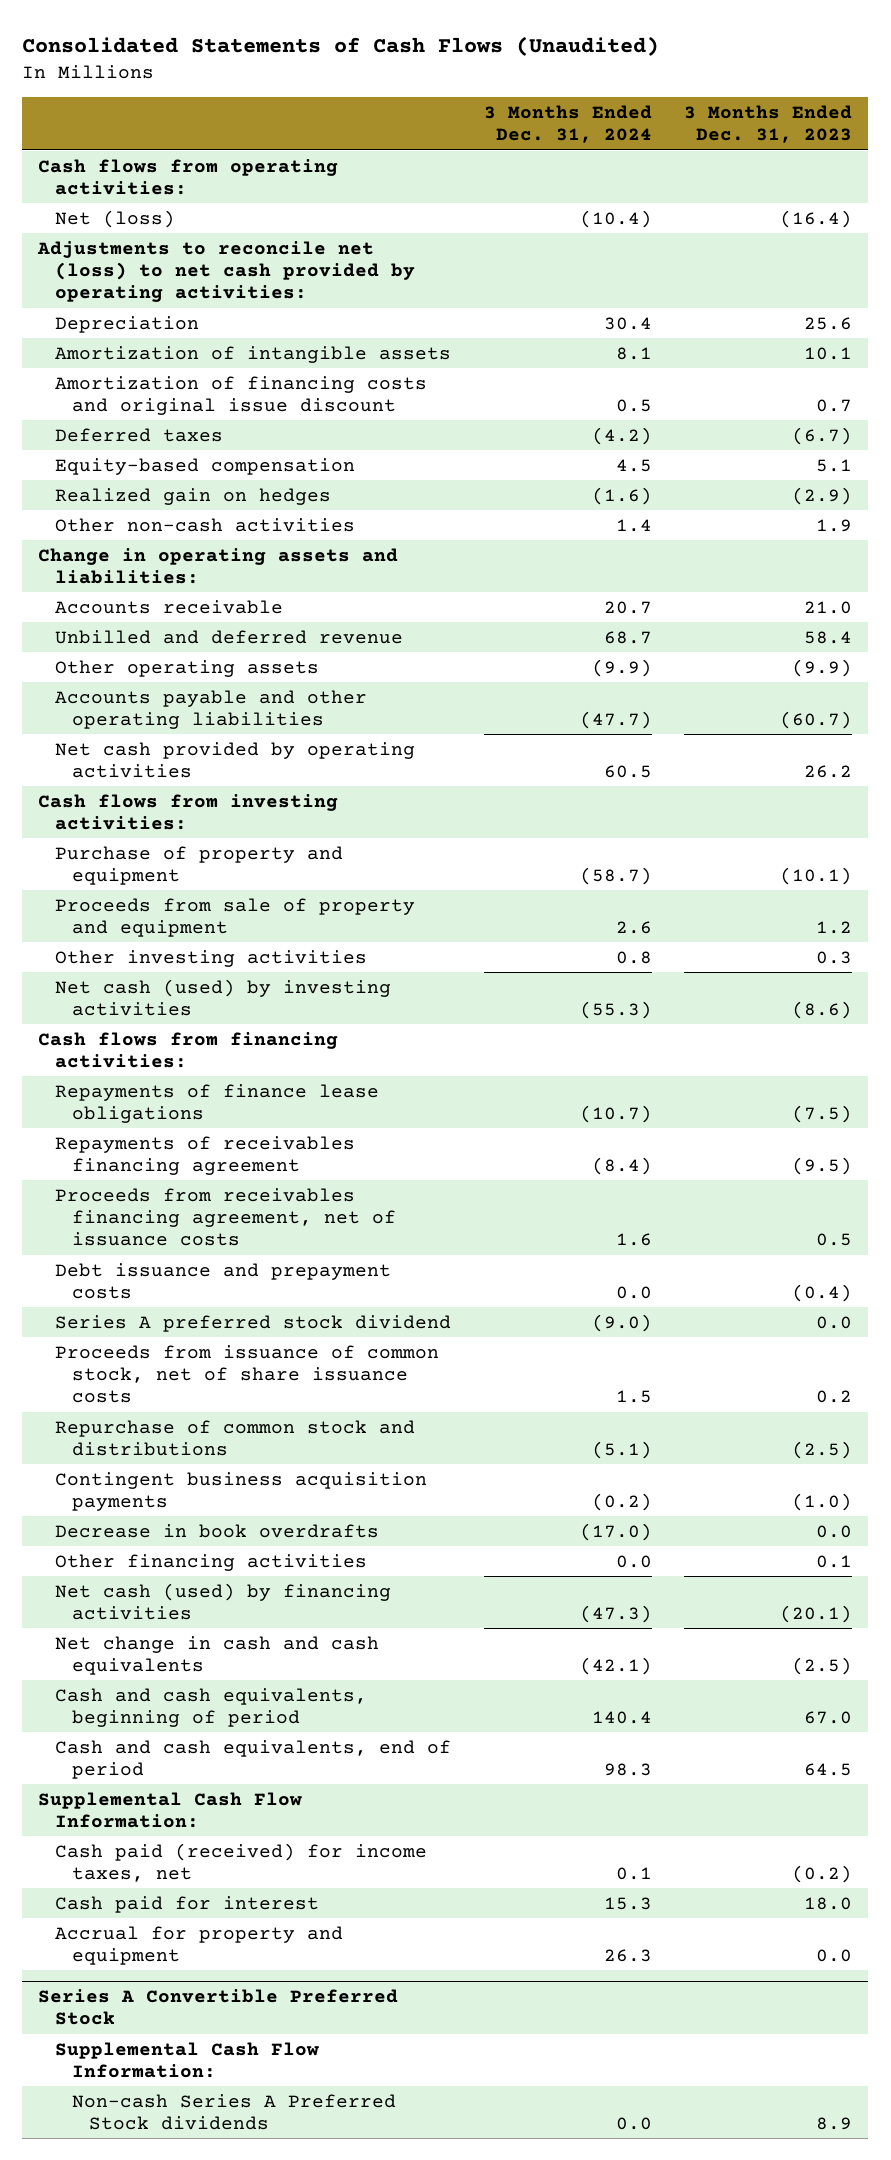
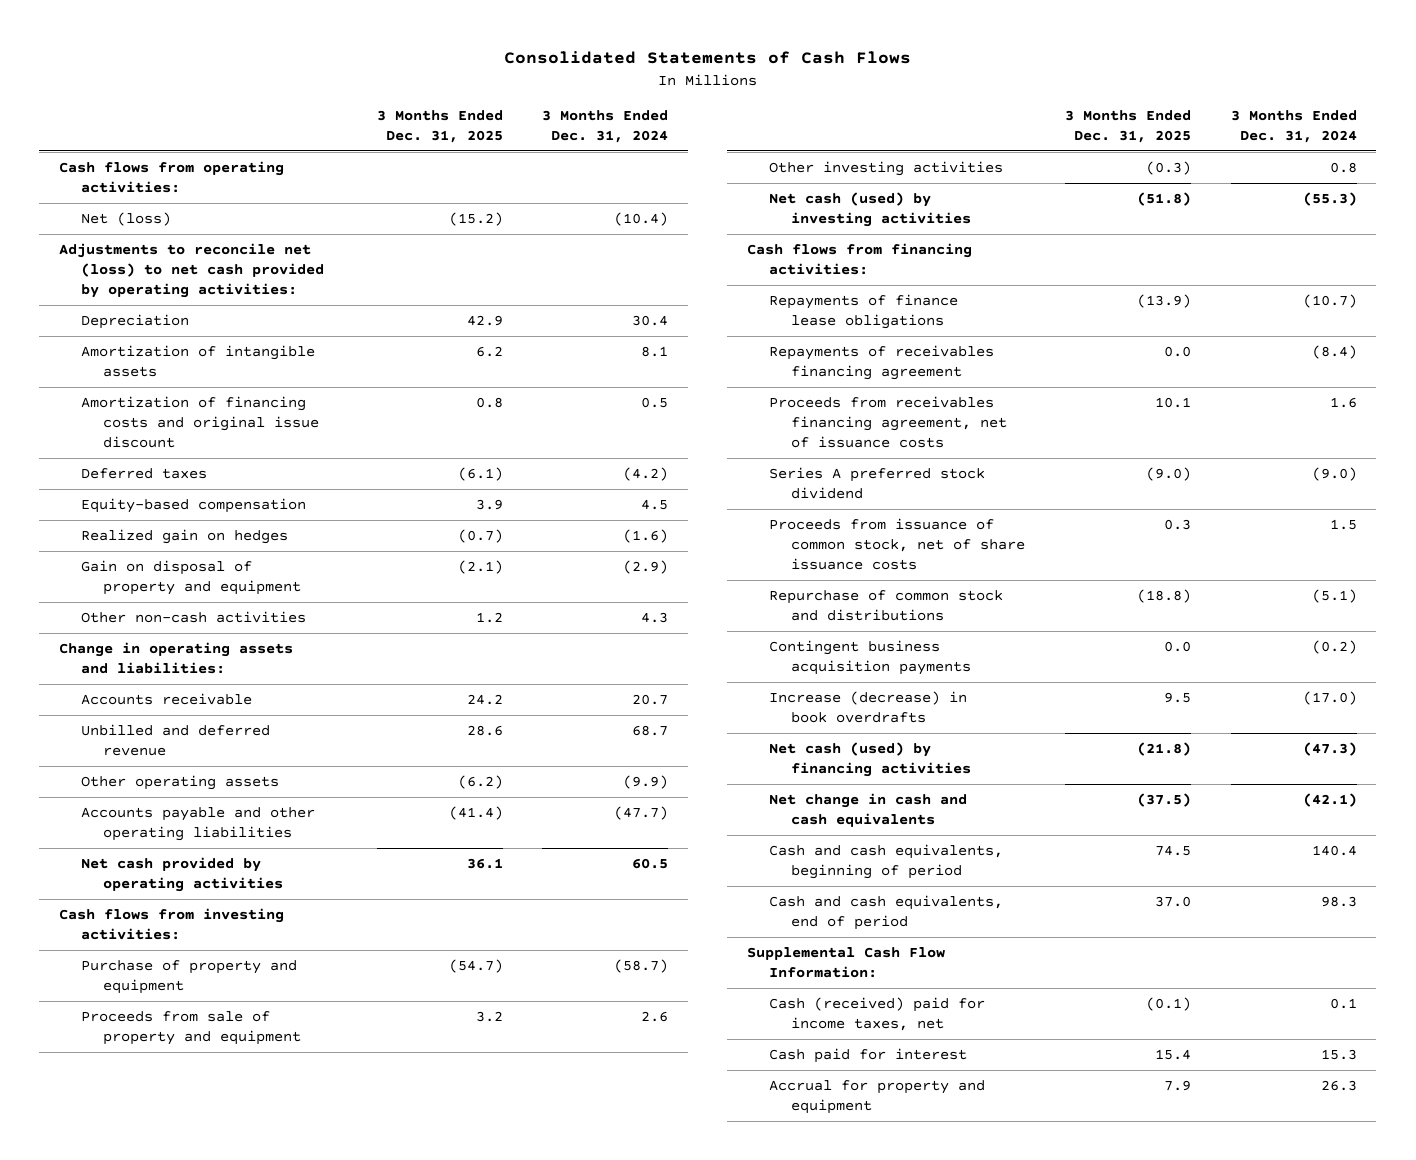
- Consolidated Statements of Cash Flows (Unaudited)
+ Consolidated Statements of Cash Flows
- | 3 Months Ended Dec. 31, 2024 | 3 Months Ended Dec. 31, 2023
+ | 3 Months Ended Dec. 31, 2025 | 3 Months Ended Dec. 31, 2024
- Other non-cash activities | 1.4 | 1.9
+ Gain on disposal of property and equipment | (2.1) | (2.9)
+ Other non-cash activities | 1.2 | 4.3
- Debt issuance and prepayment costs | 0.0 | (0.4)
- Decrease in book overdrafts | (17.0) | 0.0
- Other financing activities | 0.0 | 0.1
+ Increase (decrease) in book overdrafts | 9.5 | (17.0)
- Cash paid (received) for income taxes, net | 0.1 | (0.2)
+ Cash (received) paid for income taxes, net | (0.1) | 0.1
- Series A Convertible Preferred Stock
- Supplemental Cash Flow Information:
- Non-cash Series A Preferred Stock dividends | 0.0 | 8.9

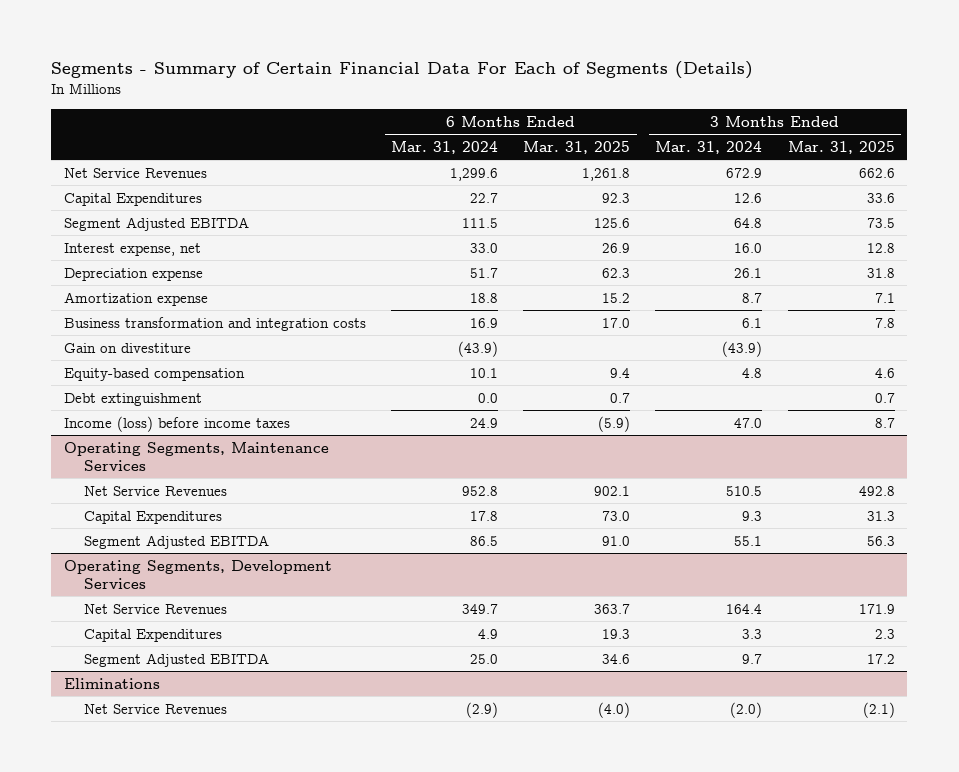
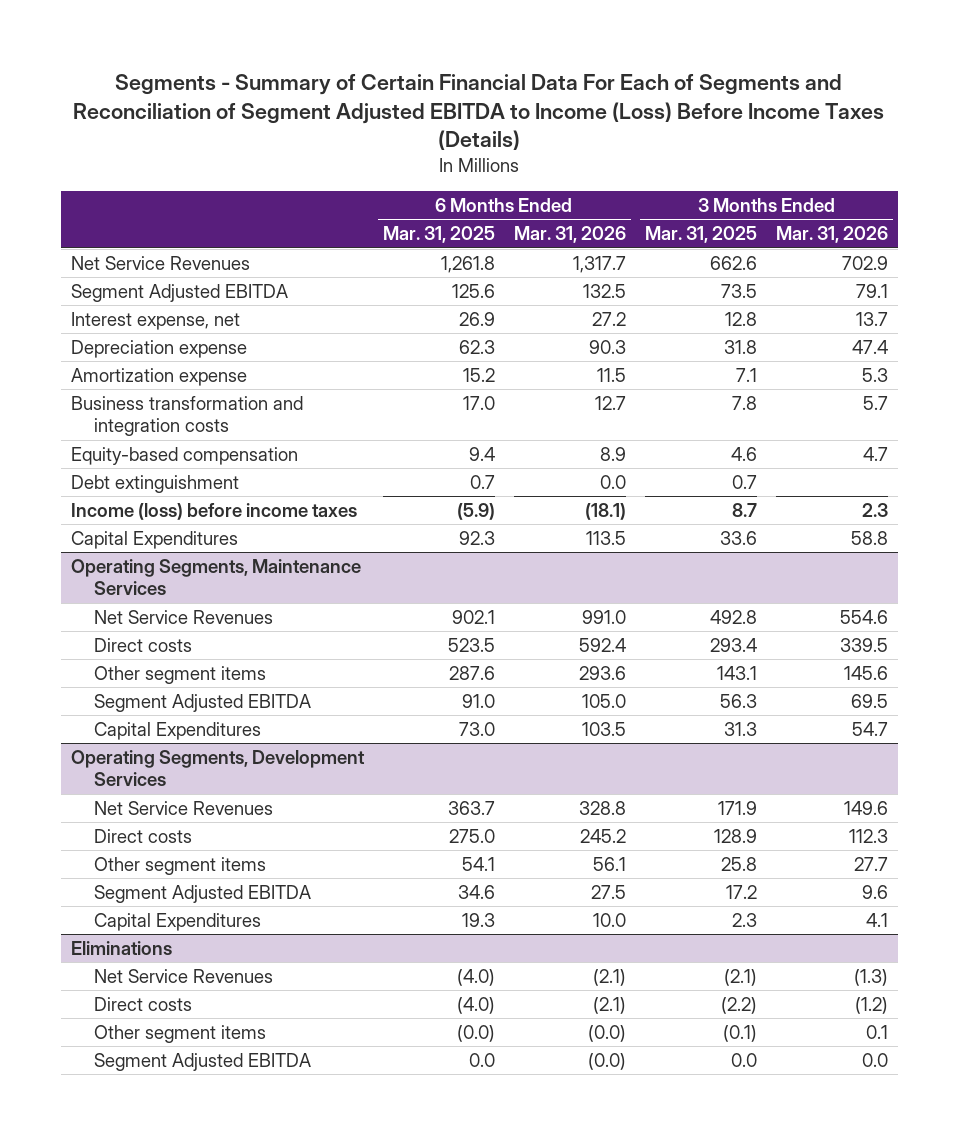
- Segments - Summary of Certain Financial Data For Each of Segments (Details)
+ Segments - Summary of Certain Financial Data For Each of Segments and Reconciliation of Segment Adjusted EBITDA to Income (Loss) Before Income Taxes (Details)
- | 6 Months Ended Mar. 31, 2024 | 6 Months Ended Mar. 31, 2025 | 3 Months Ended Mar. 31, 2024 | 3 Months Ended Mar. 31, 2025
+ | 6 Months Ended Mar. 31, 2025 | 6 Months Ended Mar. 31, 2026 | 3 Months Ended Mar. 31, 2025 | 3 Months Ended Mar. 31, 2026
- Gain on divestiture | (43.9) | | (43.9) |
moved down: Capital Expenditures | 92.3 | 113.5 | 33.6 | 58.8
@ Operating Segments, Maintenance Services
+ Direct costs | 523.5 | 592.4 | 293.4 | 339.5
+ Other segment items | 287.6 | 293.6 | 143.1 | 145.6
moved down: Capital Expenditures | 73.0 | 103.5 | 31.3 | 54.7
@ Operating Segments, Development Services
+ Direct costs | 275.0 | 245.2 | 128.9 | 112.3
+ Other segment items | 54.1 | 56.1 | 25.8 | 27.7
moved down: Capital Expenditures | 19.3 | 10.0 | 2.3 | 4.1
@ Eliminations
+ Direct costs | (4.0) | (2.1) | (2.2) | (1.2)
+ Other segment items | (0.0) | (0.0) | (0.1) | 0.1
+ Segment Adjusted EBITDA | 0.0 | (0.0) | 0.0 | 0.0

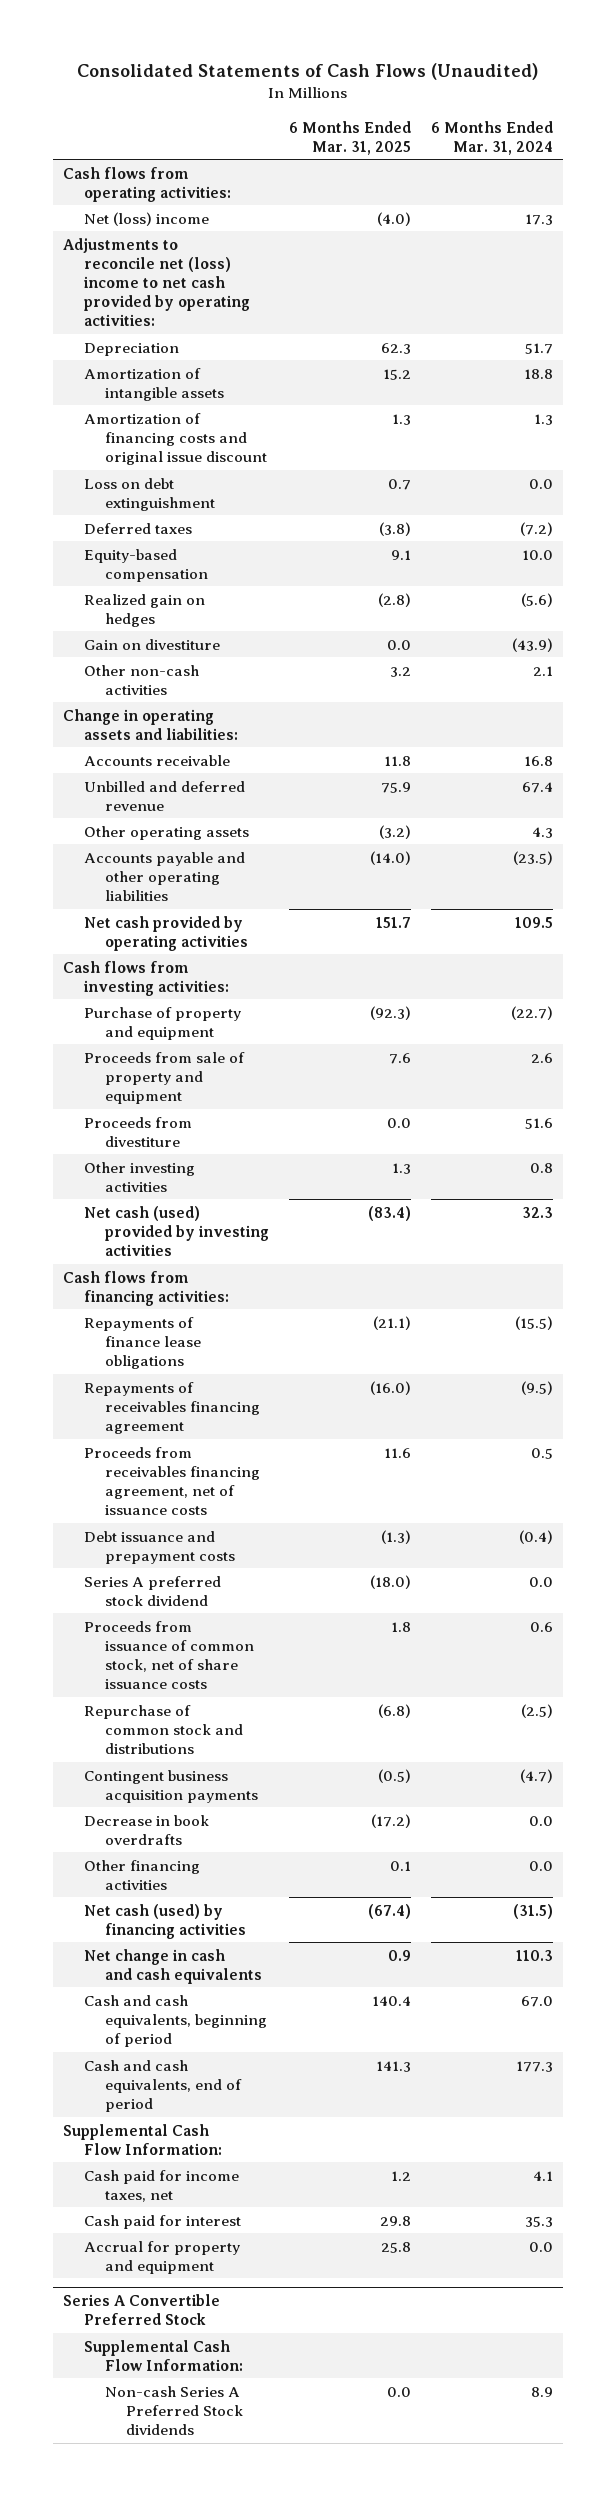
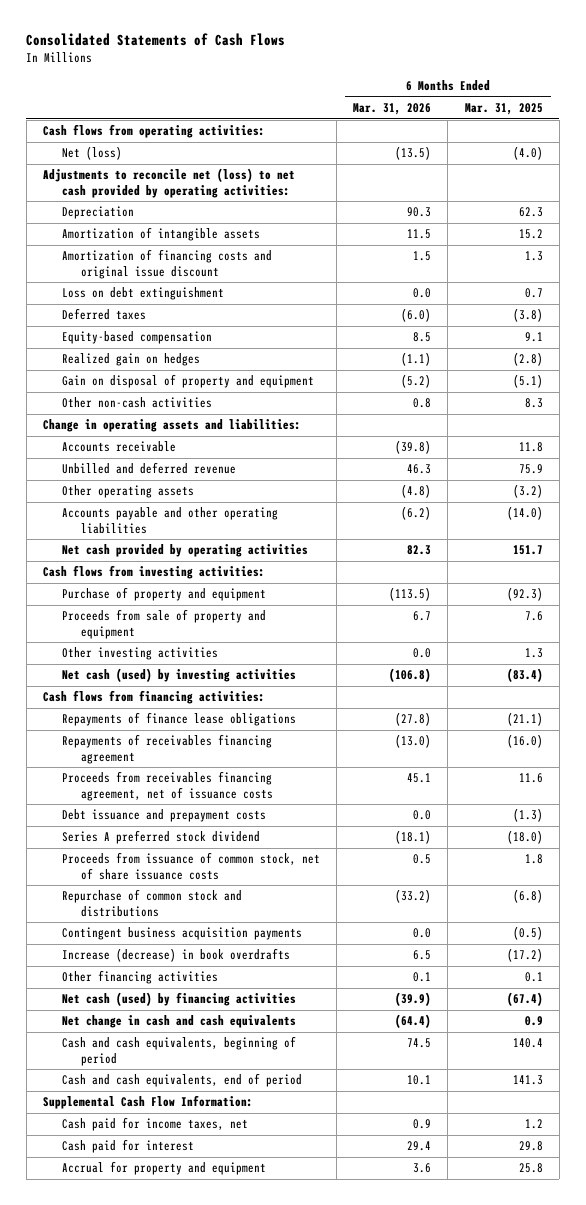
- Consolidated Statements of Cash Flows (Unaudited)
+ Consolidated Statements of Cash Flows
- | 6 Months Ended Mar. 31, 2025 | 6 Months Ended Mar. 31, 2024
+ | 6 Months Ended Mar. 31, 2026 | 6 Months Ended Mar. 31, 2025
- Net (loss) income | (4.0) | 17.3
- Adjustments to reconcile net (loss) income to net cash provided by operating activities:
+ Net (loss) | (13.5) | (4.0)
+ Adjustments to reconcile net (loss) to net cash provided by operating activities:
- Gain on divestiture | 0.0 | (43.9)
- Other non-cash activities | 3.2 | 2.1
+ Gain on disposal of property and equipment | (5.2) | (5.1)
+ Other non-cash activities | 0.8 | 8.3
- Proceeds from divestiture | 0.0 | 51.6
- Net cash (used) provided by investing activities | (83.4) | 32.3
+ Net cash (used) by investing activities | (106.8) | (83.4)
- Decrease in book overdrafts | (17.2) | 0.0
+ Increase (decrease) in book overdrafts | 6.5 | (17.2)
- Series A Convertible Preferred Stock
- Supplemental Cash Flow Information:
- Non-cash Series A Preferred Stock dividends | 0.0 | 8.9

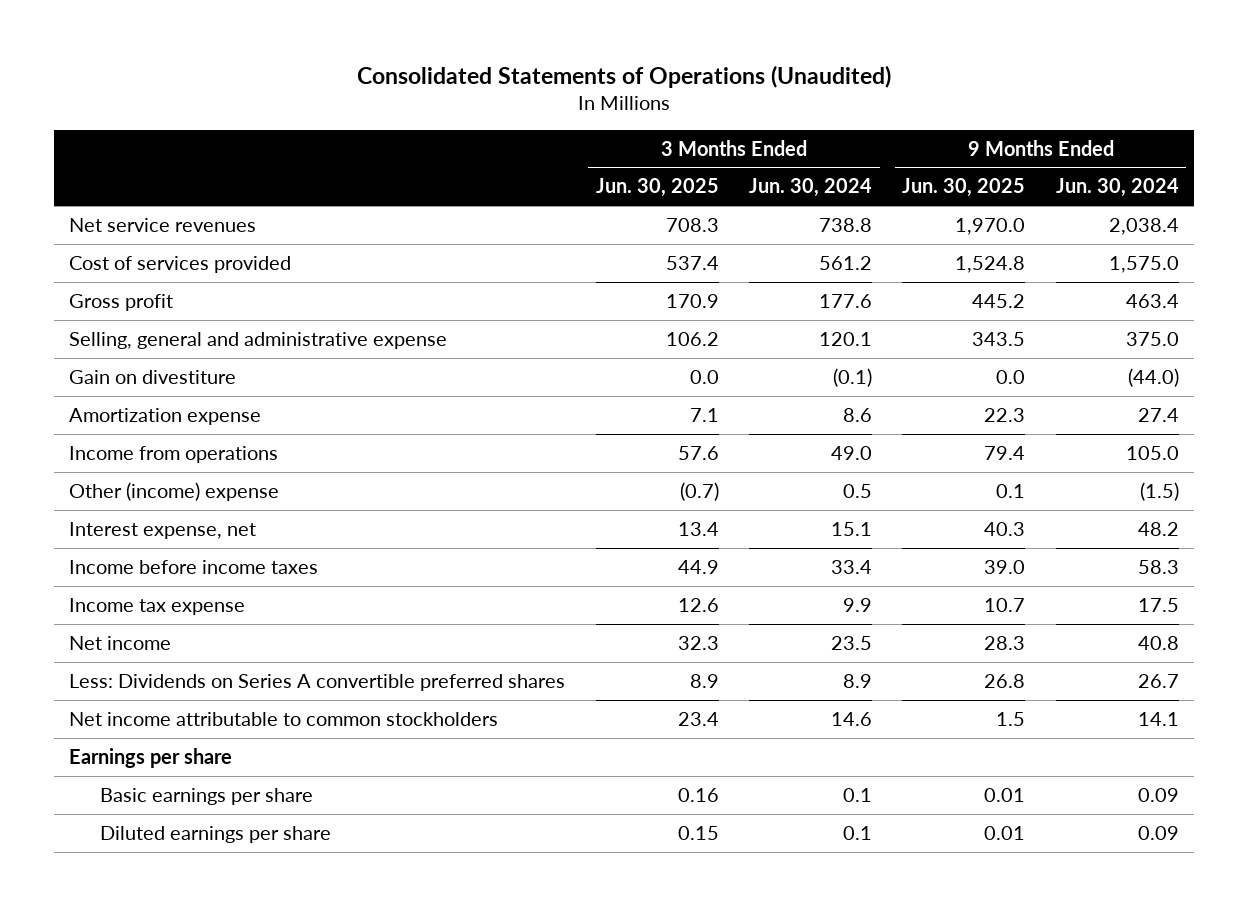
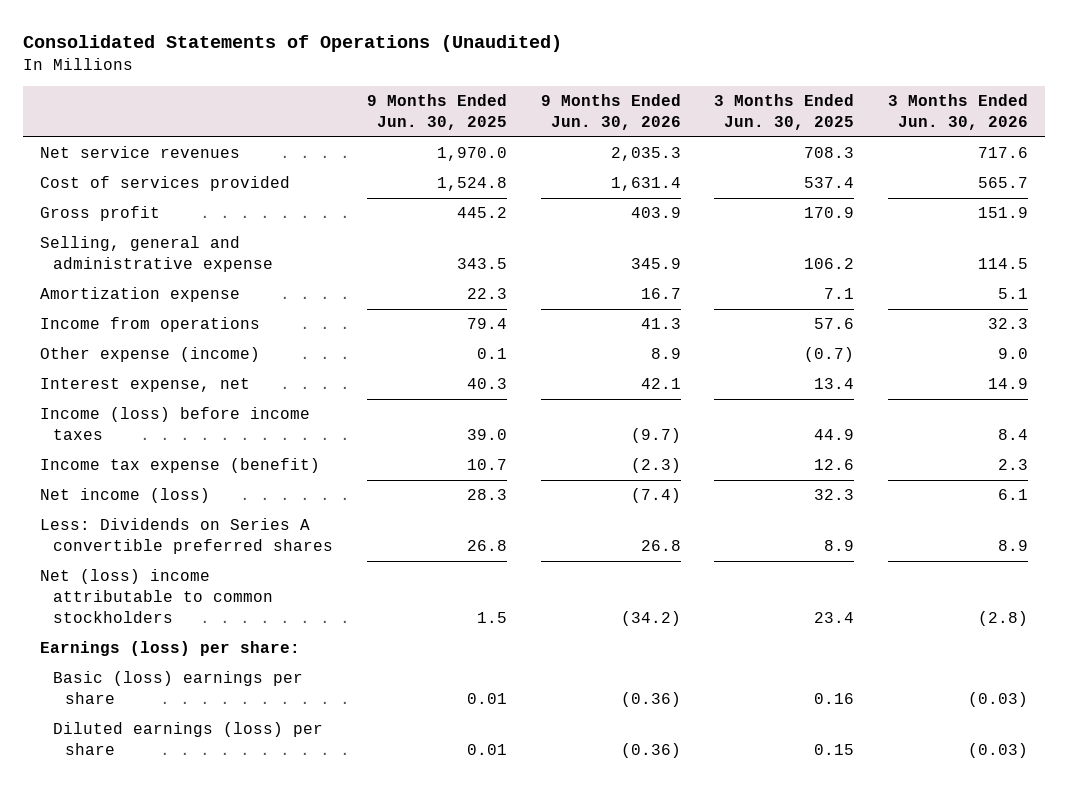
- | 3 Months Ended Jun. 30, 2025 | 3 Months Ended Jun. 30, 2024 | 9 Months Ended Jun. 30, 2025 | 9 Months Ended Jun. 30, 2024
+ | 9 Months Ended Jun. 30, 2025 | 9 Months Ended Jun. 30, 2026 | 3 Months Ended Jun. 30, 2025 | 3 Months Ended Jun. 30, 2026
- Gain on divestiture | 0.0 | (0.1) | 0.0 | (44.0)
- Other (income) expense | (0.7) | 0.5 | 0.1 | (1.5)
+ Other expense (income) | 0.1 | 8.9 | (0.7) | 9.0
- Income before income taxes | 44.9 | 33.4 | 39.0 | 58.3
- Income tax expense | 12.6 | 9.9 | 10.7 | 17.5
- Net income | 32.3 | 23.5 | 28.3 | 40.8
+ Income (loss) before income taxes | 39.0 | (9.7) | 44.9 | 8.4
+ Income tax expense (benefit) | 10.7 | (2.3) | 12.6 | 2.3
+ Net income (loss) | 28.3 | (7.4) | 32.3 | 6.1
- Net income attributable to common stockholders | 23.4 | 14.6 | 1.5 | 14.1
- Earnings per share
- Basic earnings per share | 0.16 | 0.1 | 0.01 | 0.09
- Diluted earnings per share | 0.15 | 0.1 | 0.01 | 0.09
+ Net (loss) income attributable to common stockholders | 1.5 | (34.2) | 23.4 | (2.8)
+ Earnings (loss) per share:
+ Basic (loss) earnings per share | 0.01 | (0.36) | 0.16 | (0.03)
+ Diluted earnings (loss) per share | 0.01 | (0.36) | 0.15 | (0.03)

